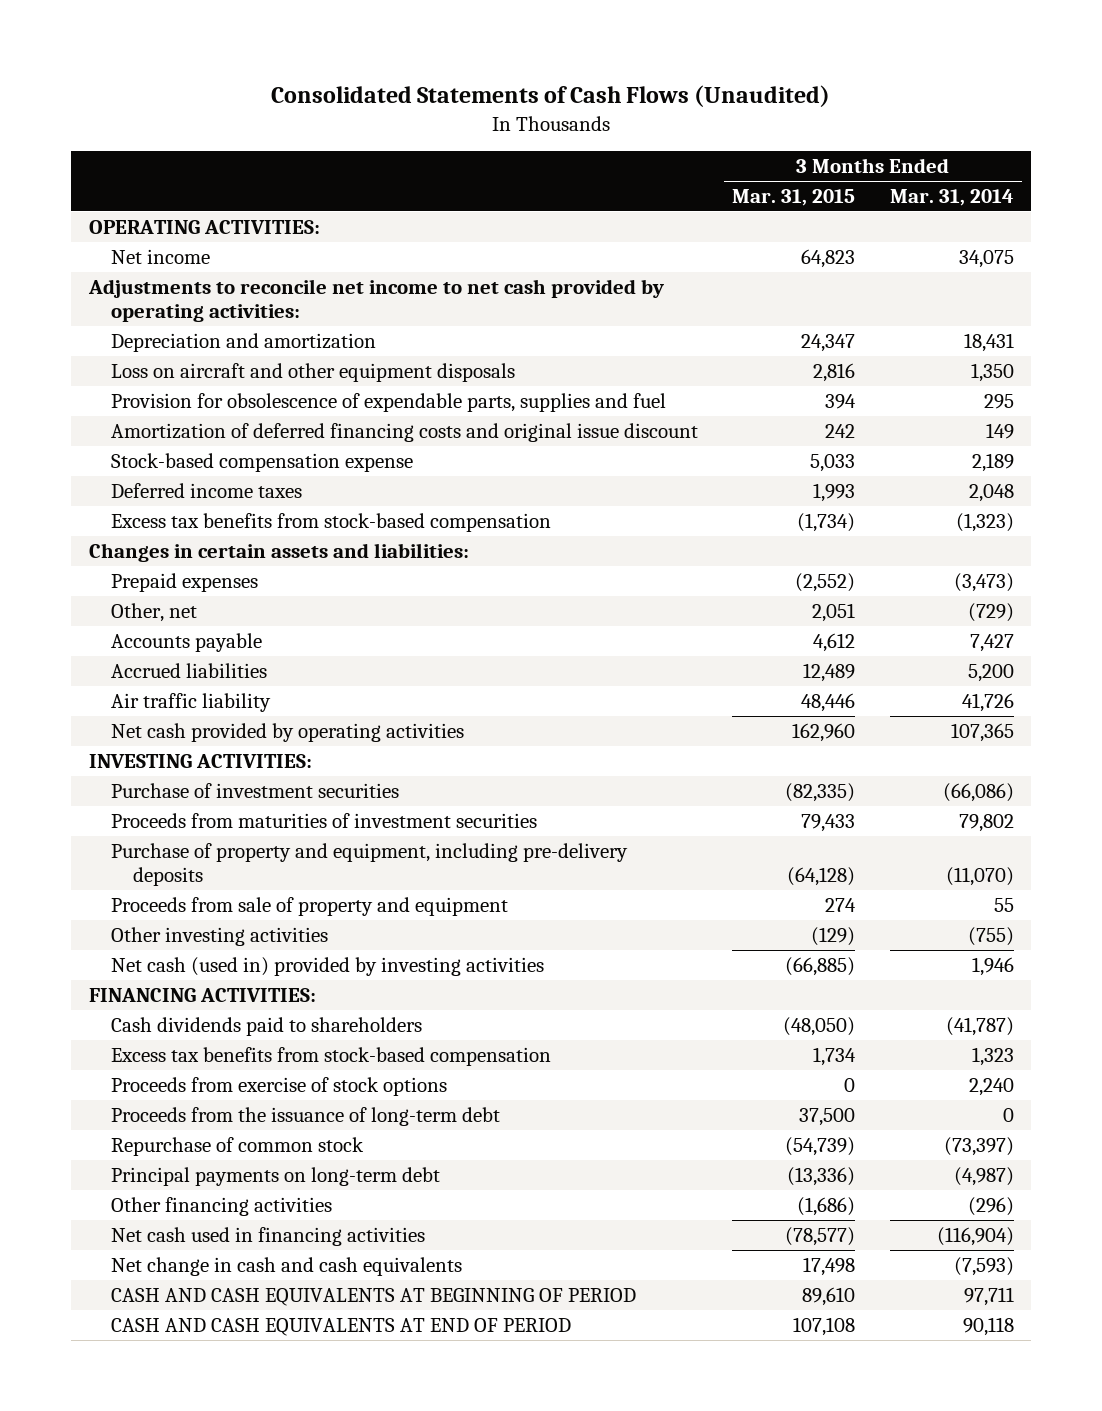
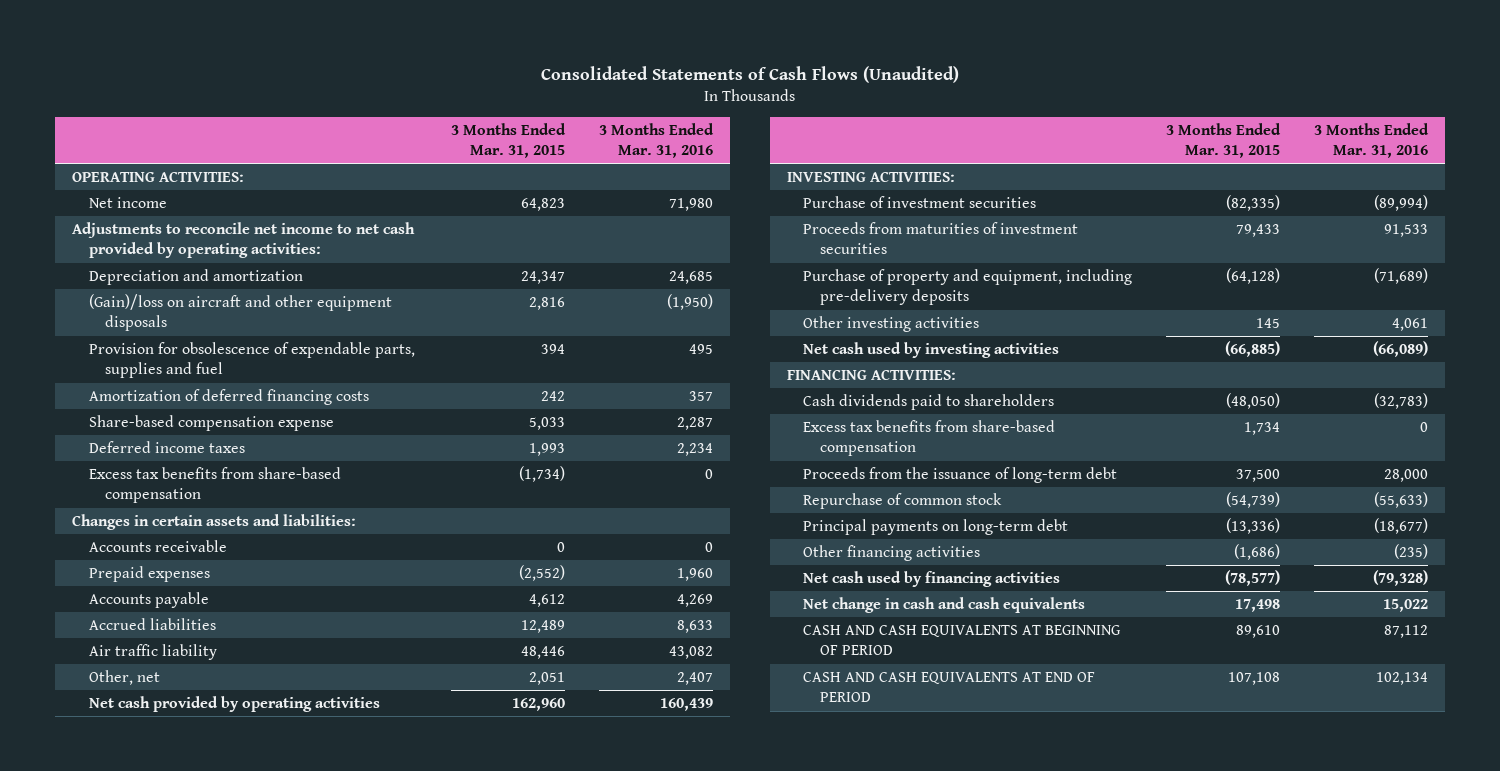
- | 3 Months Ended Mar. 31, 2015 | 3 Months Ended Mar. 31, 2014
+ | 3 Months Ended Mar. 31, 2015 | 3 Months Ended Mar. 31, 2016
- Loss on aircraft and other equipment disposals | 2,816 | 1,350
+ (Gain)/loss on aircraft and other equipment disposals | 2,816 | (1,950)
- Amortization of deferred financing costs and original issue discount | 242 | 149
- Stock-based compensation expense | 5,033 | 2,189
+ Amortization of deferred financing costs | 242 | 357
+ Share-based compensation expense | 5,033 | 2,287
- Excess tax benefits from stock-based compensation | (1,734) | (1,323)
+ Excess tax benefits from share-based compensation | (1,734) | 0
+ Accounts receivable | 0 | 0
moved down: Other, net | 2,051 | 2,407
- Proceeds from sale of property and equipment | 274 | 55
- Other investing activities | (129) | (755)
- Net cash (used in) provided by investing activities | (66,885) | 1,946
+ Other investing activities | 145 | 4,061
+ Net cash used by investing activities | (66,885) | (66,089)
- Excess tax benefits from stock-based compensation | 1,734 | 1,323
- Proceeds from exercise of stock options | 0 | 2,240
+ Excess tax benefits from share-based compensation | 1,734 | 0
- Net cash used in financing activities | (78,577) | (116,904)
+ Net cash used by financing activities | (78,577) | (79,328)

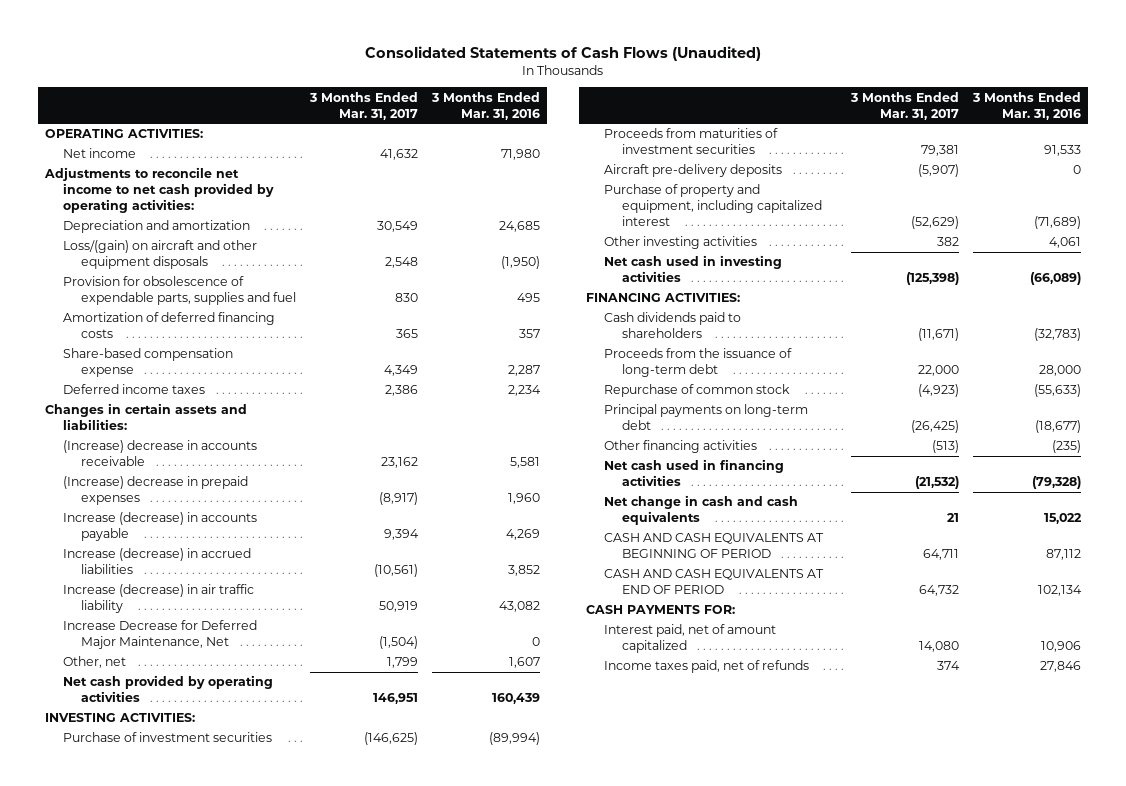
- | 3 Months Ended Mar. 31, 2015 | 3 Months Ended Mar. 31, 2016
+ | 3 Months Ended Mar. 31, 2017 | 3 Months Ended Mar. 31, 2016
- (Gain)/loss on aircraft and other equipment disposals | 2,816 | (1,950)
+ Loss/(gain) on aircraft and other equipment disposals | 2,548 | (1,950)
- Excess tax benefits from share-based compensation | (1,734) | 0
- Accounts receivable | 0 | 0
- Prepaid expenses | (2,552) | 1,960
- Accounts payable | 4,612 | 4,269
- Accrued liabilities | 12,489 | 8,633
- Air traffic liability | 48,446 | 43,082
- Other, net | 2,051 | 2,407
+ (Increase) decrease in accounts receivable | 23,162 | 5,581
+ (Increase) decrease in prepaid expenses | (8,917) | 1,960
+ Increase (decrease) in accounts payable | 9,394 | 4,269
+ Increase (decrease) in accrued liabilities | (10,561) | 3,852
+ Increase (decrease) in air traffic liability | 50,919 | 43,082
+ Increase Decrease for Deferred Major Maintenance, Net | (1,504) | 0
+ Other, net | 1,799 | 1,607
- Purchase of property and equipment, including pre-delivery deposits | (64,128) | (71,689)
+ Aircraft pre-delivery deposits | (5,907) | 0
+ Purchase of property and equipment, including capitalized interest | (52,629) | (71,689)
- Net cash used by investing activities | (66,885) | (66,089)
+ Net cash used in investing activities | (125,398) | (66,089)
- Excess tax benefits from share-based compensation | 1,734 | 0
- Net cash used by financing activities | (78,577) | (79,328)
+ Net cash used in financing activities | (21,532) | (79,328)
+ CASH PAYMENTS FOR:
+ Interest paid, net of amount capitalized | 14,080 | 10,906
+ Income taxes paid, net of refunds | 374 | 27,846

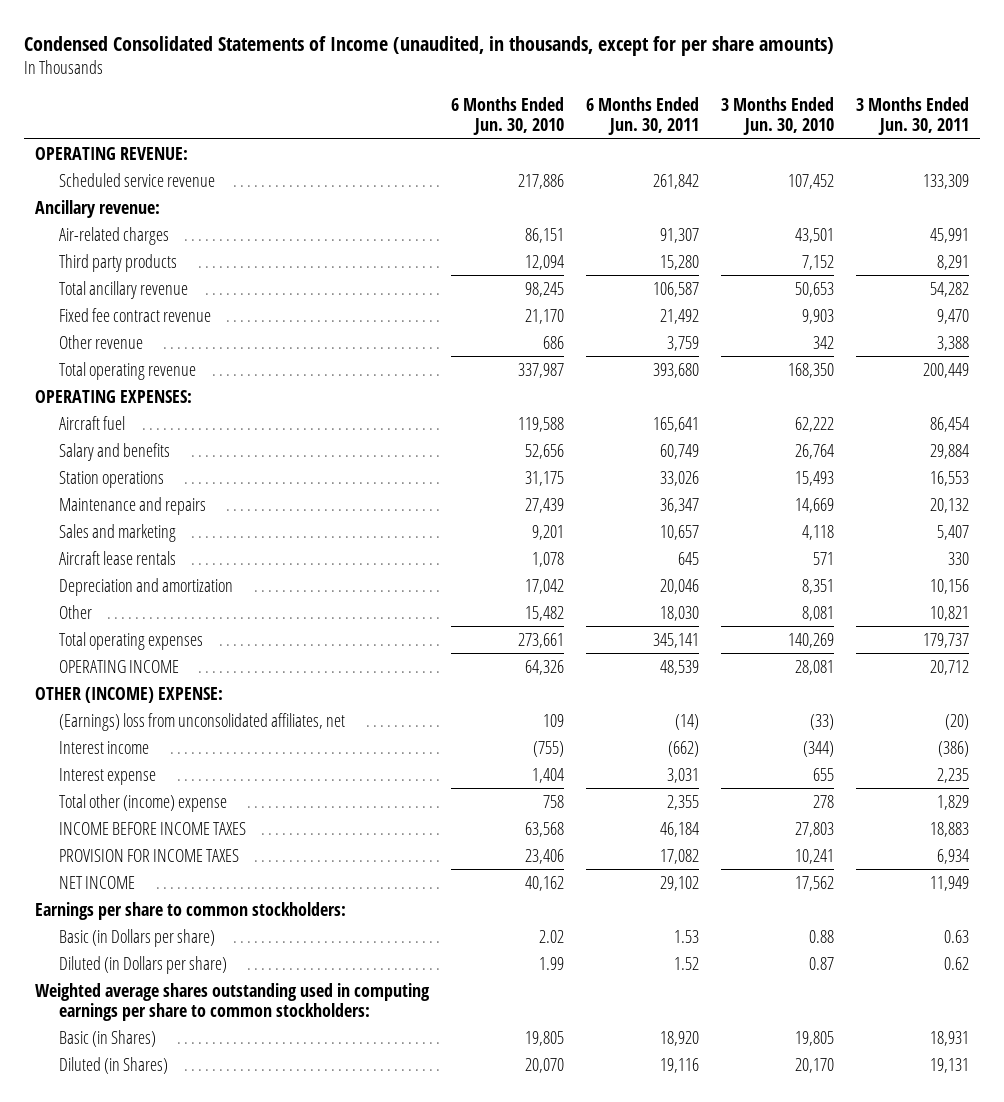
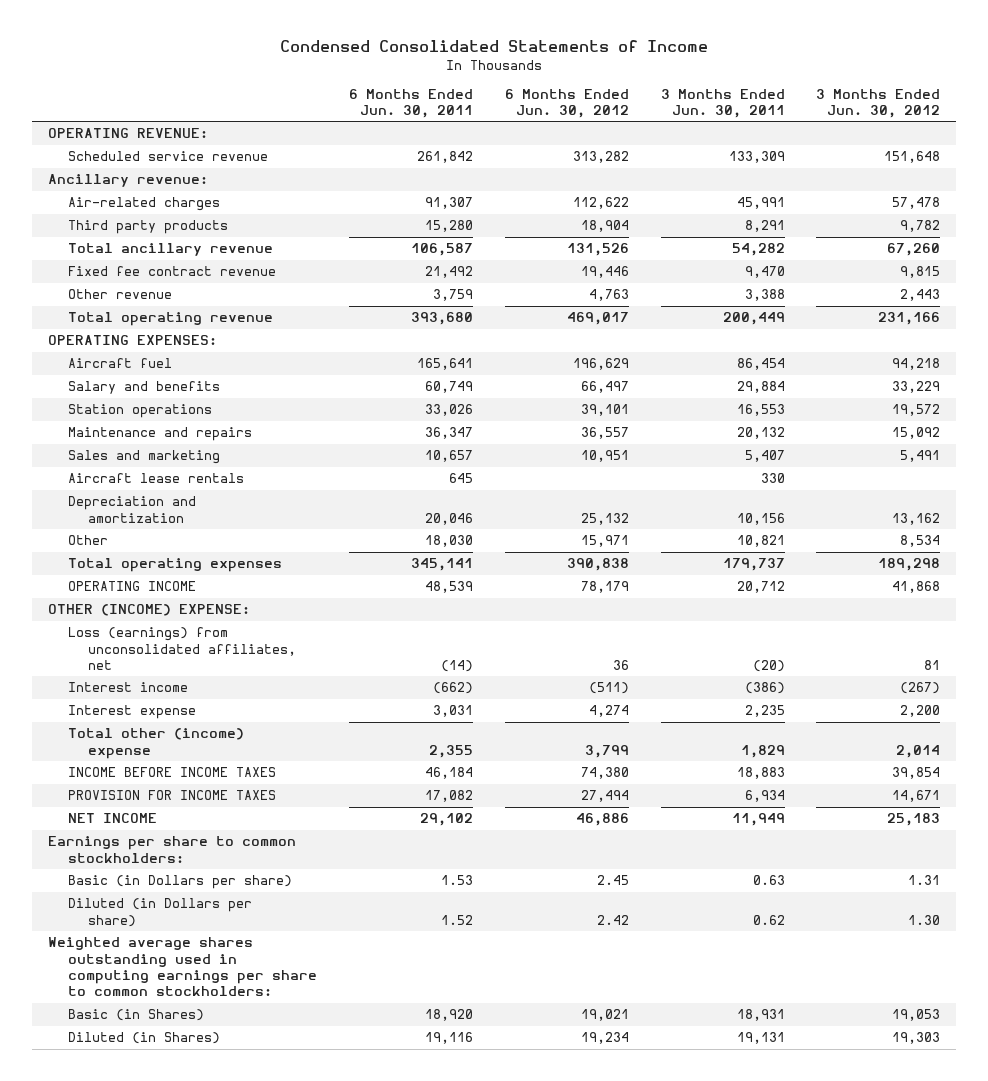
- Condensed Consolidated Statements of Income (unaudited, in thousands, except for per share amounts)
+ Condensed Consolidated Statements of Income
- | 6 Months Ended Jun. 30, 2010 | 6 Months Ended Jun. 30, 2011 | 3 Months Ended Jun. 30, 2010 | 3 Months Ended Jun. 30, 2011
+ | 6 Months Ended Jun. 30, 2011 | 6 Months Ended Jun. 30, 2012 | 3 Months Ended Jun. 30, 2011 | 3 Months Ended Jun. 30, 2012
- (Earnings) loss from unconsolidated affiliates, net | 109 | (14) | (33) | (20)
+ Loss (earnings) from unconsolidated affiliates, net | (14) | 36 | (20) | 81

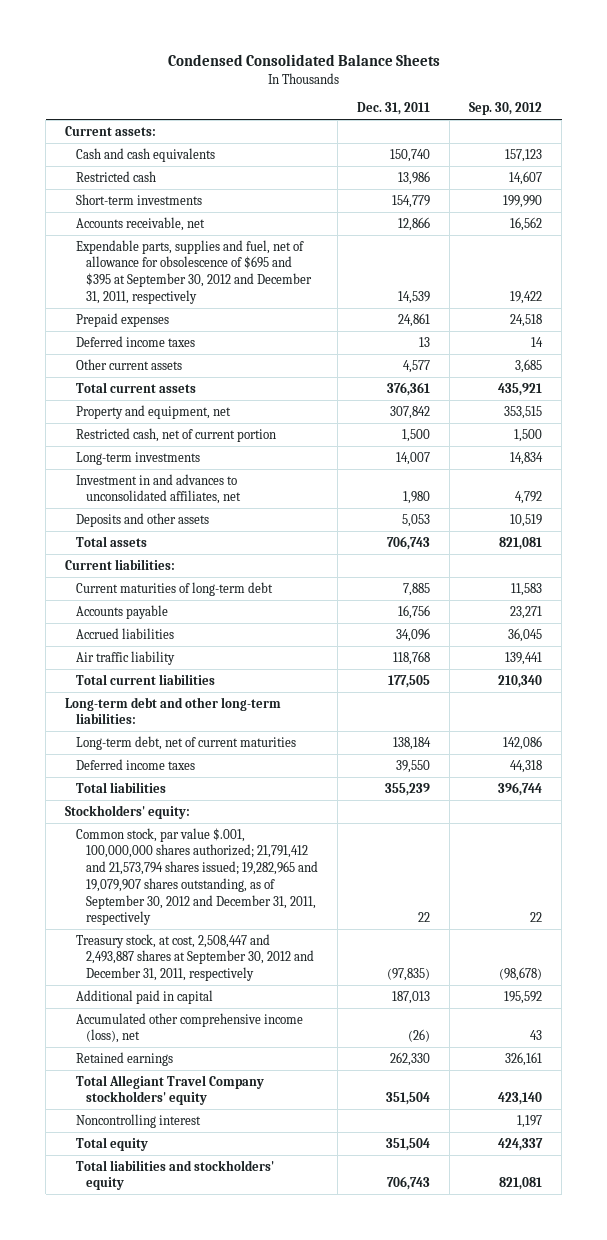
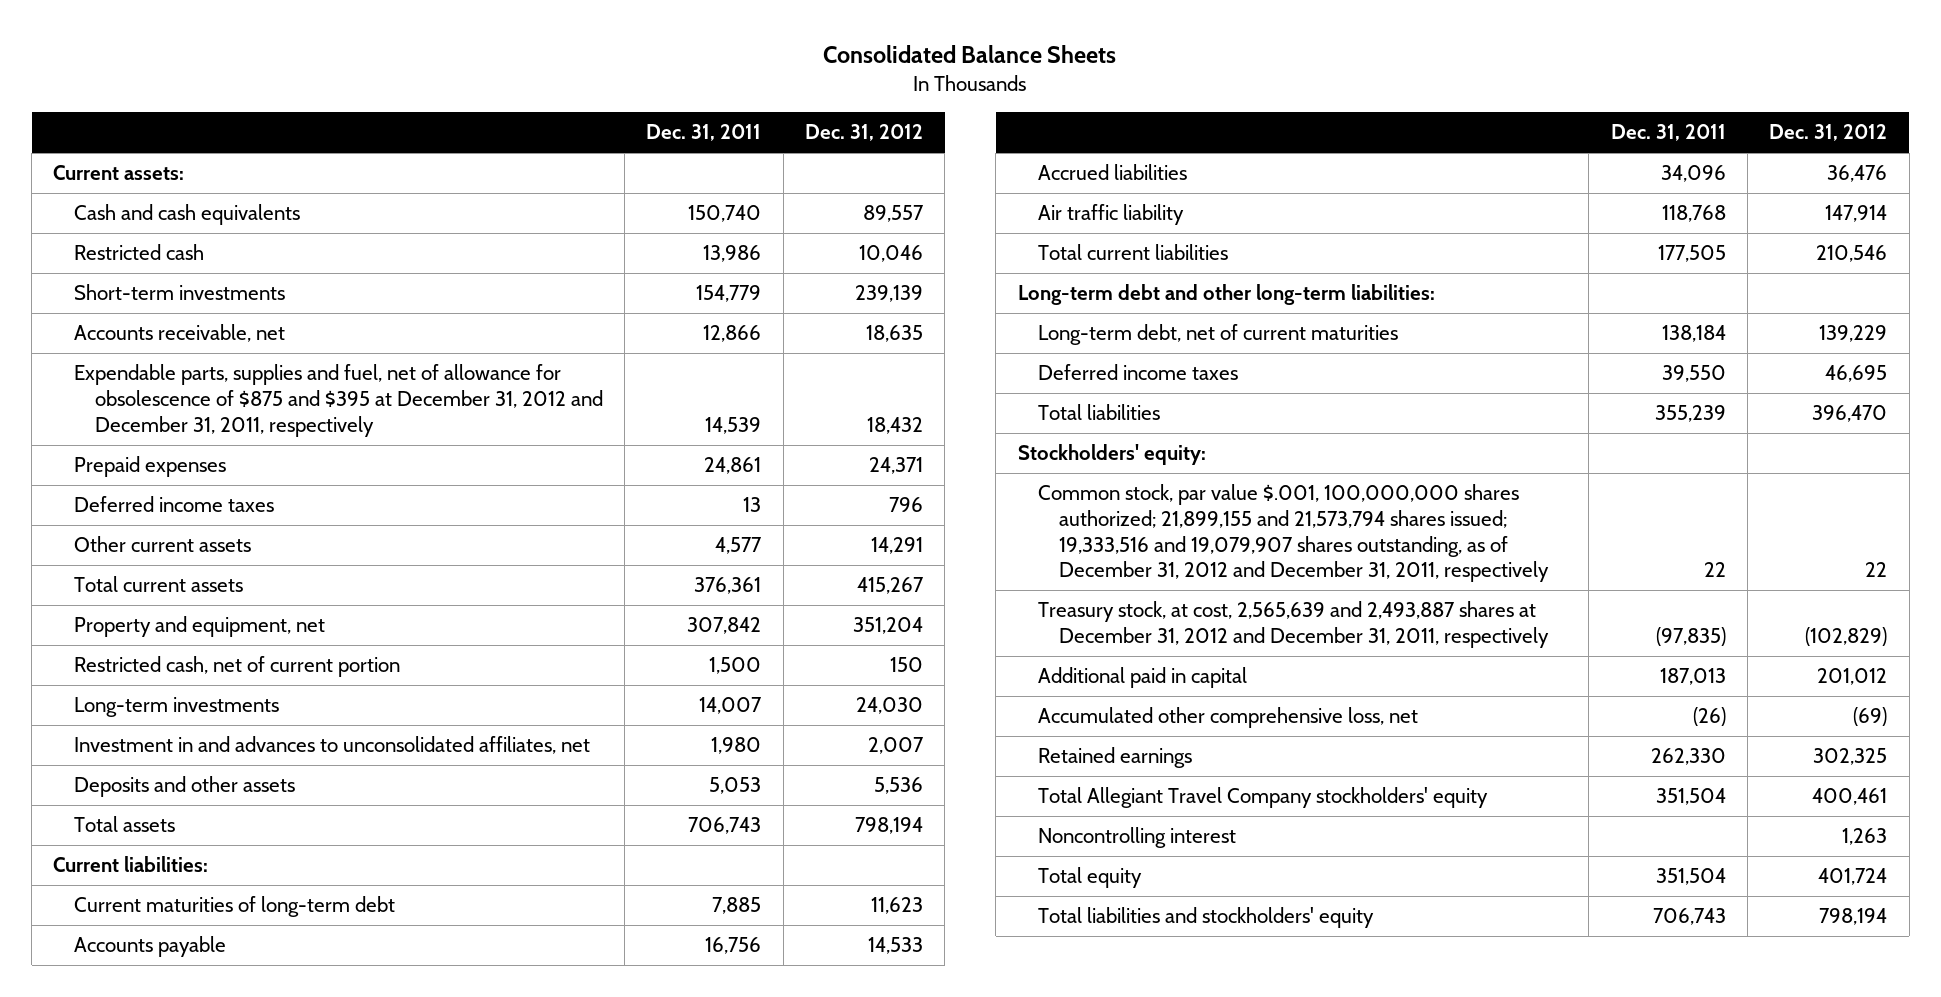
- Condensed Consolidated Balance Sheets
+ Consolidated Balance Sheets
- | Dec. 31, 2011 | Sep. 30, 2012
+ | Dec. 31, 2011 | Dec. 31, 2012
- Expendable parts, supplies and fuel, net of allowance for obsolescence of $695 and $395 at September 30, 2012 and December 31, 2011, respectively | 14,539 | 19,422
+ Expendable parts, supplies and fuel, net of allowance for obsolescence of $875 and $395 at December 31, 2012 and December 31, 2011, respectively | 14,539 | 18,432
- Common stock, par value $.001, 100,000,000 shares authorized; 21,791,412 and 21,573,794 shares issued; 19,282,965 and 19,079,907 shares outstanding, as of September 30, 2012 and December 31, 2011, respectively | 22 | 22
- Treasury stock, at cost, 2,508,447 and 2,493,887 shares at September 30, 2012 and December 31, 2011, respectively | (97,835) | (98,678)
+ Common stock, par value $.001, 100,000,000 shares authorized; 21,899,155 and 21,573,794 shares issued; 19,333,516 and 19,079,907 shares outstanding, as of December 31, 2012 and December 31, 2011, respectively | 22 | 22
+ Treasury stock, at cost, 2,565,639 and 2,493,887 shares at December 31, 2012 and December 31, 2011, respectively | (97,835) | (102,829)
- Accumulated other comprehensive income (loss), net | (26) | 43
+ Accumulated other comprehensive loss, net | (26) | (69)

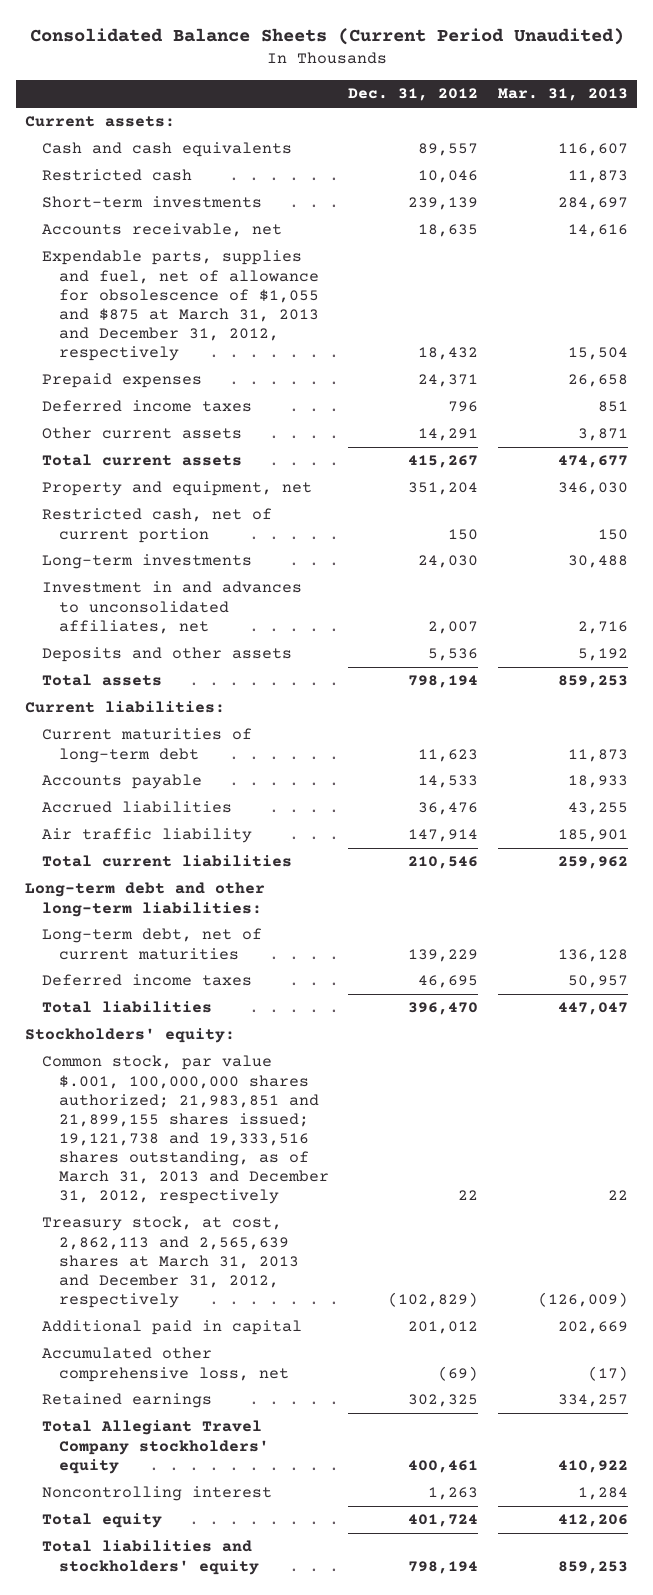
- Consolidated Balance Sheets
+ Consolidated Balance Sheets (Current Period Unaudited)
- | Dec. 31, 2011 | Dec. 31, 2012
+ | Dec. 31, 2012 | Mar. 31, 2013
- Expendable parts, supplies and fuel, net of allowance for obsolescence of $875 and $395 at December 31, 2012 and December 31, 2011, respectively | 14,539 | 18,432
+ Expendable parts, supplies and fuel, net of allowance for obsolescence of $1,055 and $875 at March 31, 2013 and December 31, 2012, respectively | 18,432 | 15,504
- Common stock, par value $.001, 100,000,000 shares authorized; 21,899,155 and 21,573,794 shares issued; 19,333,516 and 19,079,907 shares outstanding, as of December 31, 2012 and December 31, 2011, respectively | 22 | 22
- Treasury stock, at cost, 2,565,639 and 2,493,887 shares at December 31, 2012 and December 31, 2011, respectively | (97,835) | (102,829)
+ Common stock, par value $.001, 100,000,000 shares authorized; 21,983,851 and 21,899,155 shares issued; 19,121,738 and 19,333,516 shares outstanding, as of March 31, 2013 and December 31, 2012, respectively | 22 | 22
+ Treasury stock, at cost, 2,862,113 and 2,565,639 shares at March 31, 2013 and December 31, 2012, respectively | (102,829) | (126,009)

